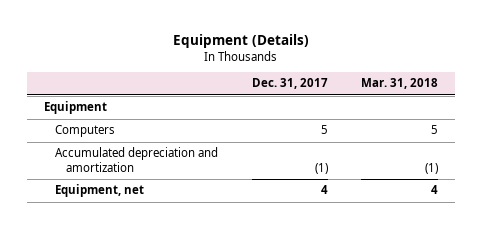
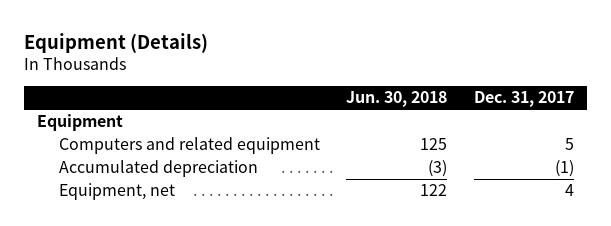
- | Dec. 31, 2017 | Mar. 31, 2018
+ | Jun. 30, 2018 | Dec. 31, 2017
- Computers | 5 | 5
- Accumulated depreciation and amortization | (1) | (1)
+ Computers and related equipment | 125 | 5
+ Accumulated depreciation | (3) | (1)

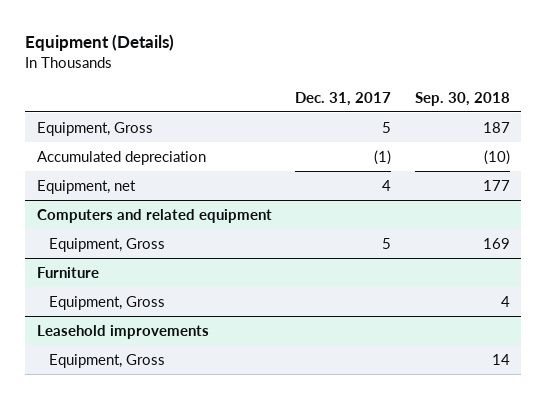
- | Jun. 30, 2018 | Dec. 31, 2017
+ | Dec. 31, 2017 | Sep. 30, 2018
- Equipment
- Computers and related equipment | 125 | 5
+ Equipment, Gross | 5 | 187
+ Computers and related equipment
+ Equipment, Gross | 5 | 169
+ Furniture
+ Equipment, Gross | | 4
+ Leasehold improvements
+ Equipment, Gross | | 14

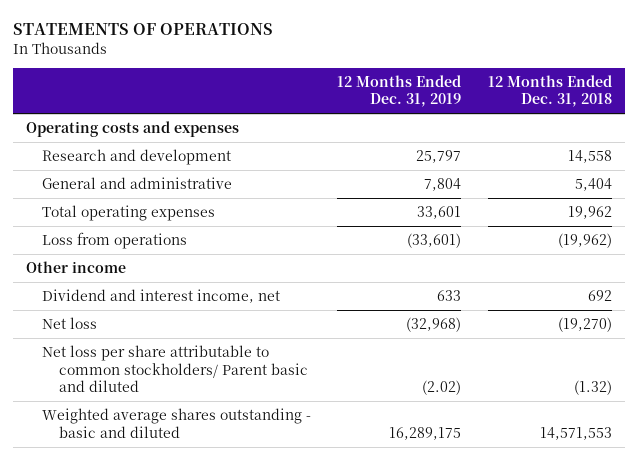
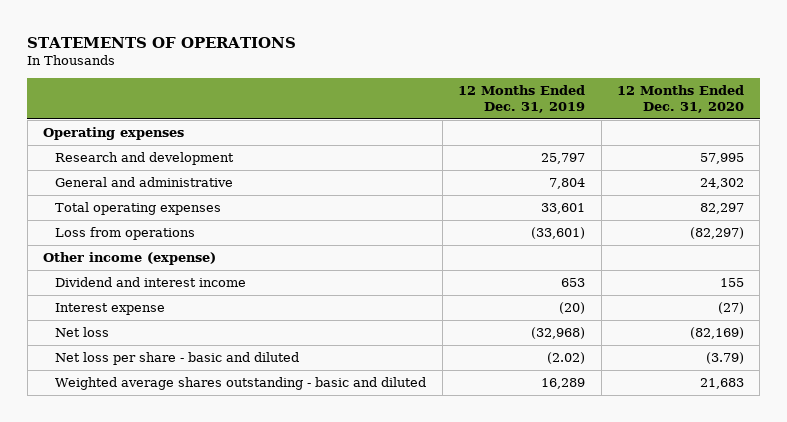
- | 12 Months Ended Dec. 31, 2019 | 12 Months Ended Dec. 31, 2018
+ | 12 Months Ended Dec. 31, 2019 | 12 Months Ended Dec. 31, 2020
- Operating costs and expenses
+ Operating expenses
- Other income
- Dividend and interest income, net | 633 | 692
+ Other income (expense)
+ Dividend and interest income | 653 | 155
+ Interest expense | (20) | (27)
- Net loss per share attributable to common stockholders/ Parent basic and diluted | (2.02) | (1.32)
- Weighted average shares outstanding - basic and diluted | 16,289,175 | 14,571,553
+ Net loss per share - basic and diluted | (2.02) | (3.79)
+ Weighted average shares outstanding - basic and diluted | 16,289 | 21,683

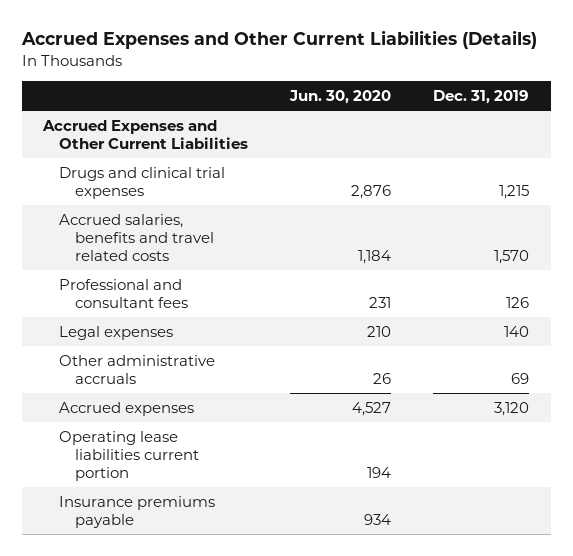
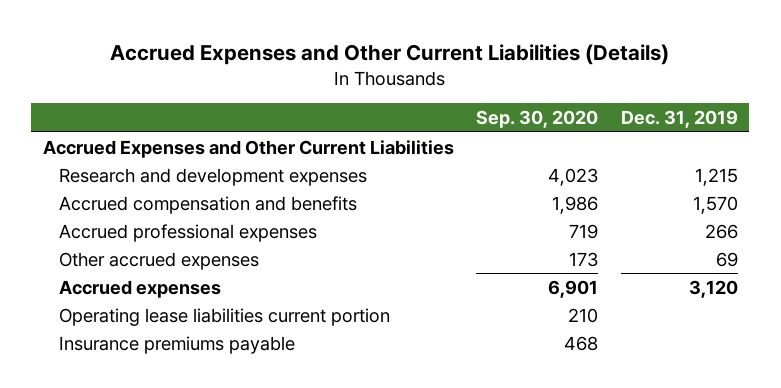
- | Jun. 30, 2020 | Dec. 31, 2019
+ | Sep. 30, 2020 | Dec. 31, 2019
- Drugs and clinical trial expenses | 2,876 | 1,215
- Accrued salaries, benefits and travel related costs | 1,184 | 1,570
- Professional and consultant fees | 231 | 126
- Legal expenses | 210 | 140
- Other administrative accruals | 26 | 69
+ Research and development expenses | 4,023 | 1,215
+ Accrued compensation and benefits | 1,986 | 1,570
+ Accrued professional expenses | 719 | 266
+ Other accrued expenses | 173 | 69

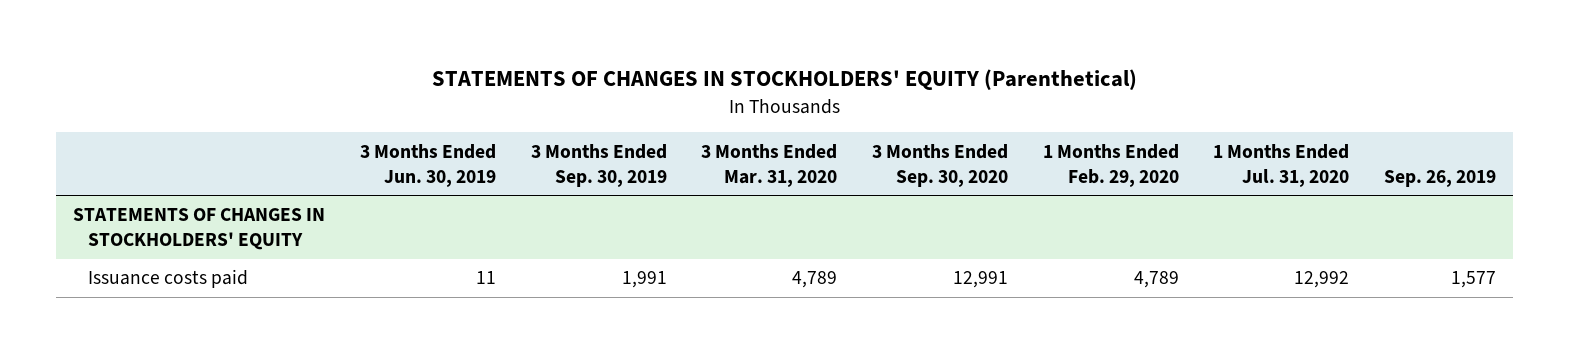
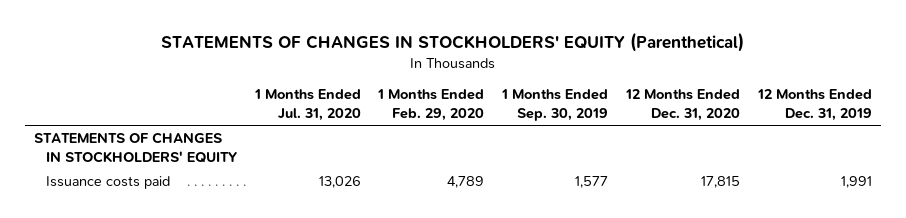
- | 3 Months Ended Jun. 30, 2019 | 3 Months Ended Sep. 30, 2019 | 3 Months Ended Mar. 31, 2020 | 3 Months Ended Sep. 30, 2020 | 1 Months Ended Feb. 29, 2020 | 1 Months Ended Jul. 31, 2020 | Sep. 26, 2019
+ | 1 Months Ended Jul. 31, 2020 | 1 Months Ended Feb. 29, 2020 | 1 Months Ended Sep. 30, 2019 | 12 Months Ended Dec. 31, 2020 | 12 Months Ended Dec. 31, 2019
- Issuance costs paid | 11 | 1,991 | 4,789 | 12,991 | 4,789 | 12,992 | 1,577
+ Issuance costs paid | 13,026 | 4,789 | 1,577 | 17,815 | 1,991

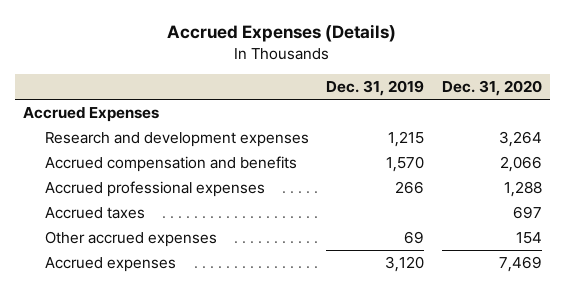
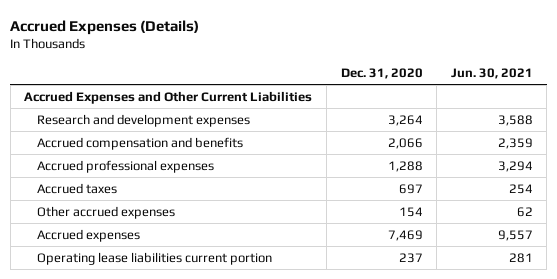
- | Dec. 31, 2019 | Dec. 31, 2020
+ | Dec. 31, 2020 | Jun. 30, 2021
- Accrued Expenses
+ Accrued Expenses and Other Current Liabilities
+ Operating lease liabilities current portion | 237 | 281

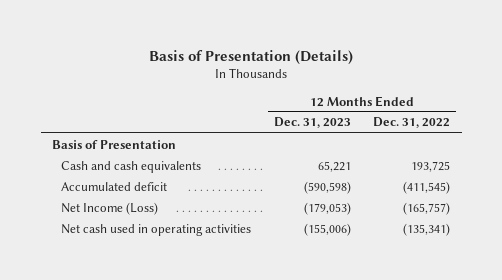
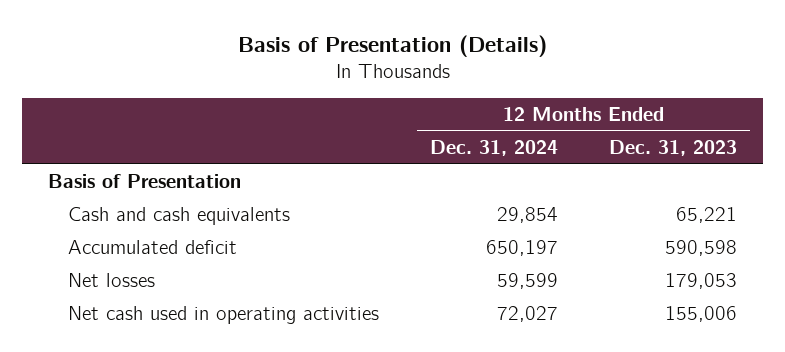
- | 12 Months Ended Dec. 31, 2023 | 12 Months Ended Dec. 31, 2022
+ | 12 Months Ended Dec. 31, 2024 | 12 Months Ended Dec. 31, 2023
- Accumulated deficit | (590,598) | (411,545)
- Net Income (Loss) | (179,053) | (165,757)
- Net cash used in operating activities | (155,006) | (135,341)
+ Accumulated deficit | 650,197 | 590,598
+ Net losses | 59,599 | 179,053
+ Net cash used in operating activities | 72,027 | 155,006

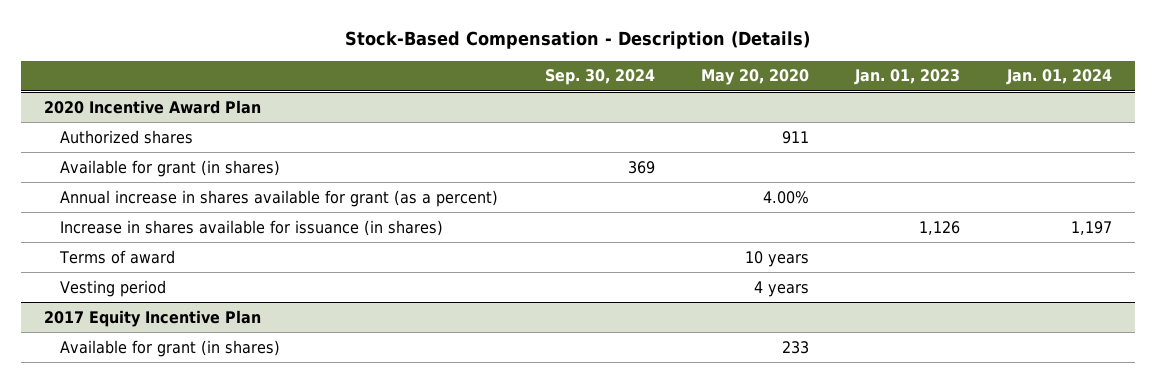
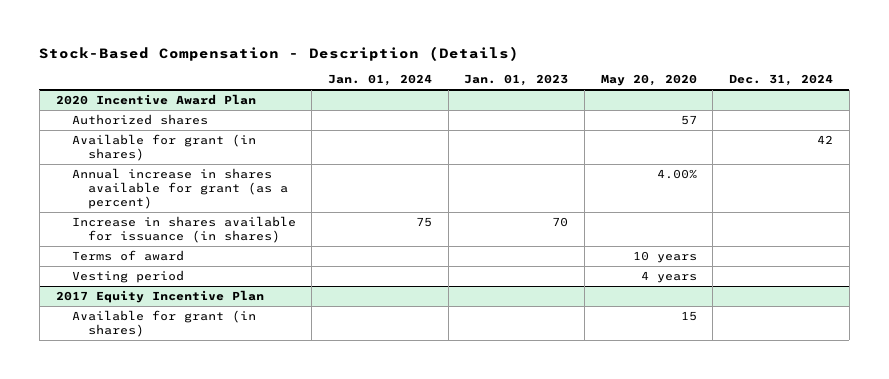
- | Sep. 30, 2024 | May 20, 2020 | Jan. 01, 2023 | Jan. 01, 2024
+ | Jan. 01, 2024 | Jan. 01, 2023 | May 20, 2020 | Dec. 31, 2024
@ 2020 Incentive Award Plan
- Authorized shares | | 911 | |
+ Authorized shares | | | 57 |
- Increase in shares available for issuance (in shares) | | | 1,126 | 1,197
+ Increase in shares available for issuance (in shares) | 75 | 70 | |
@ 2017 Equity Incentive Plan
- Available for grant (in shares) | | 233 | |
+ Available for grant (in shares) | | | 15 |

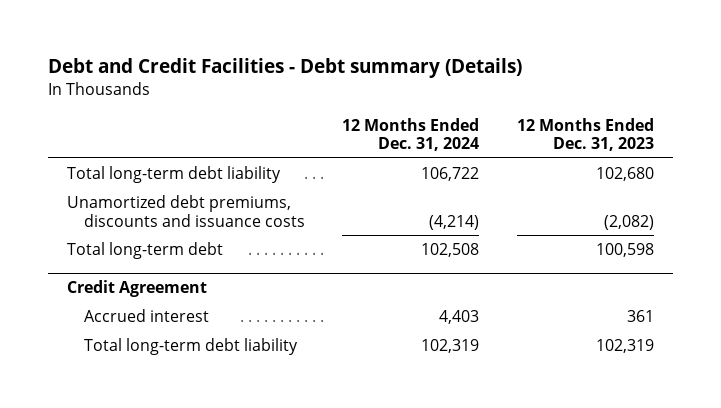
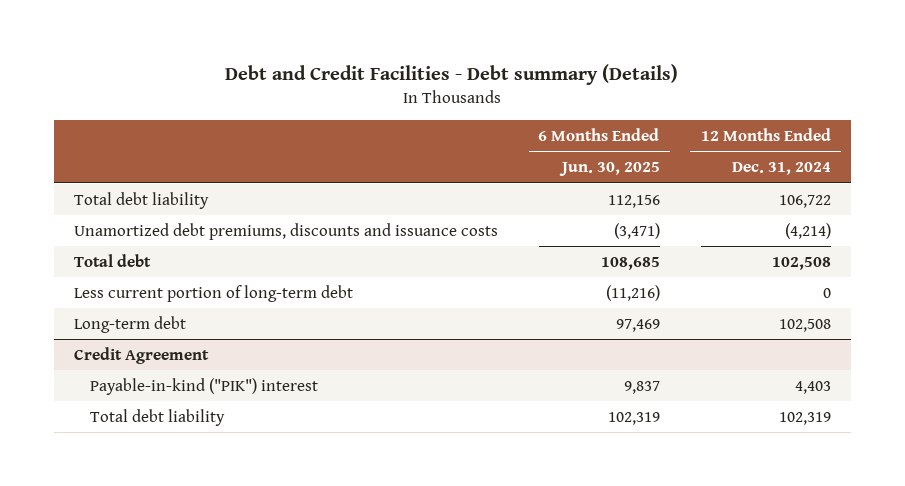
- | 12 Months Ended Dec. 31, 2024 | 12 Months Ended Dec. 31, 2023
+ | 6 Months Ended Jun. 30, 2025 | 12 Months Ended Dec. 31, 2024
- Total long-term debt liability | 106,722 | 102,680
+ Total debt liability | 112,156 | 106,722
- Total long-term debt | 102,508 | 100,598
+ Total debt | 108,685 | 102,508
+ Less current portion of long-term debt | (11,216) | 0
+ Long-term debt | 97,469 | 102,508
@ Credit Agreement
- Accrued interest | 4,403 | 361
- Total long-term debt liability | 102,319 | 102,319
+ Payable-in-kind ("PIK") interest | 9,837 | 4,403
+ Total debt liability | 102,319 | 102,319

